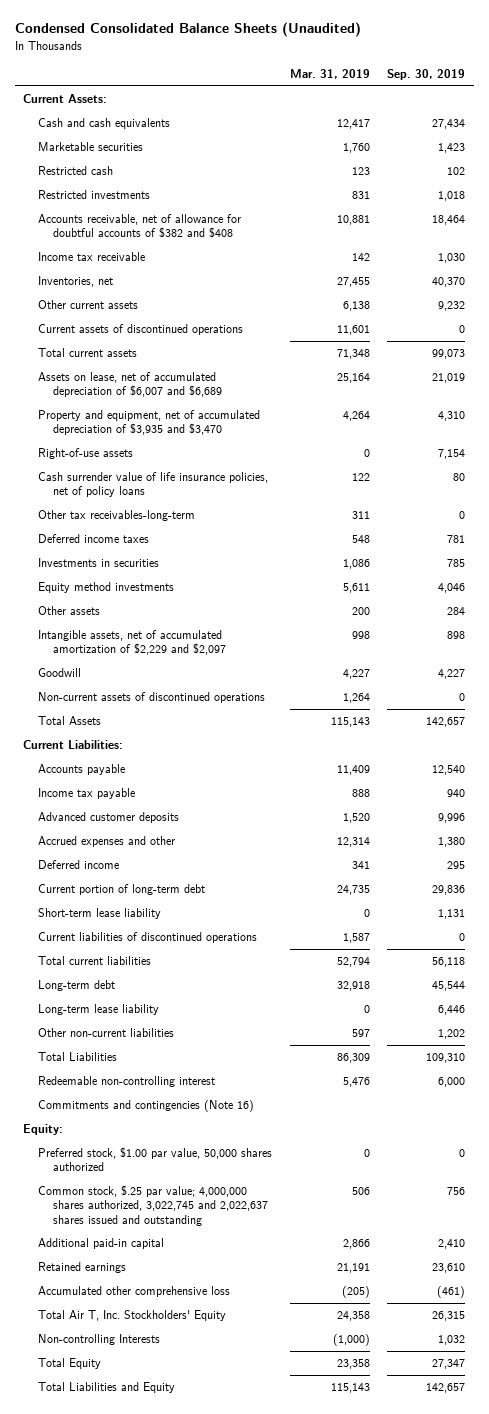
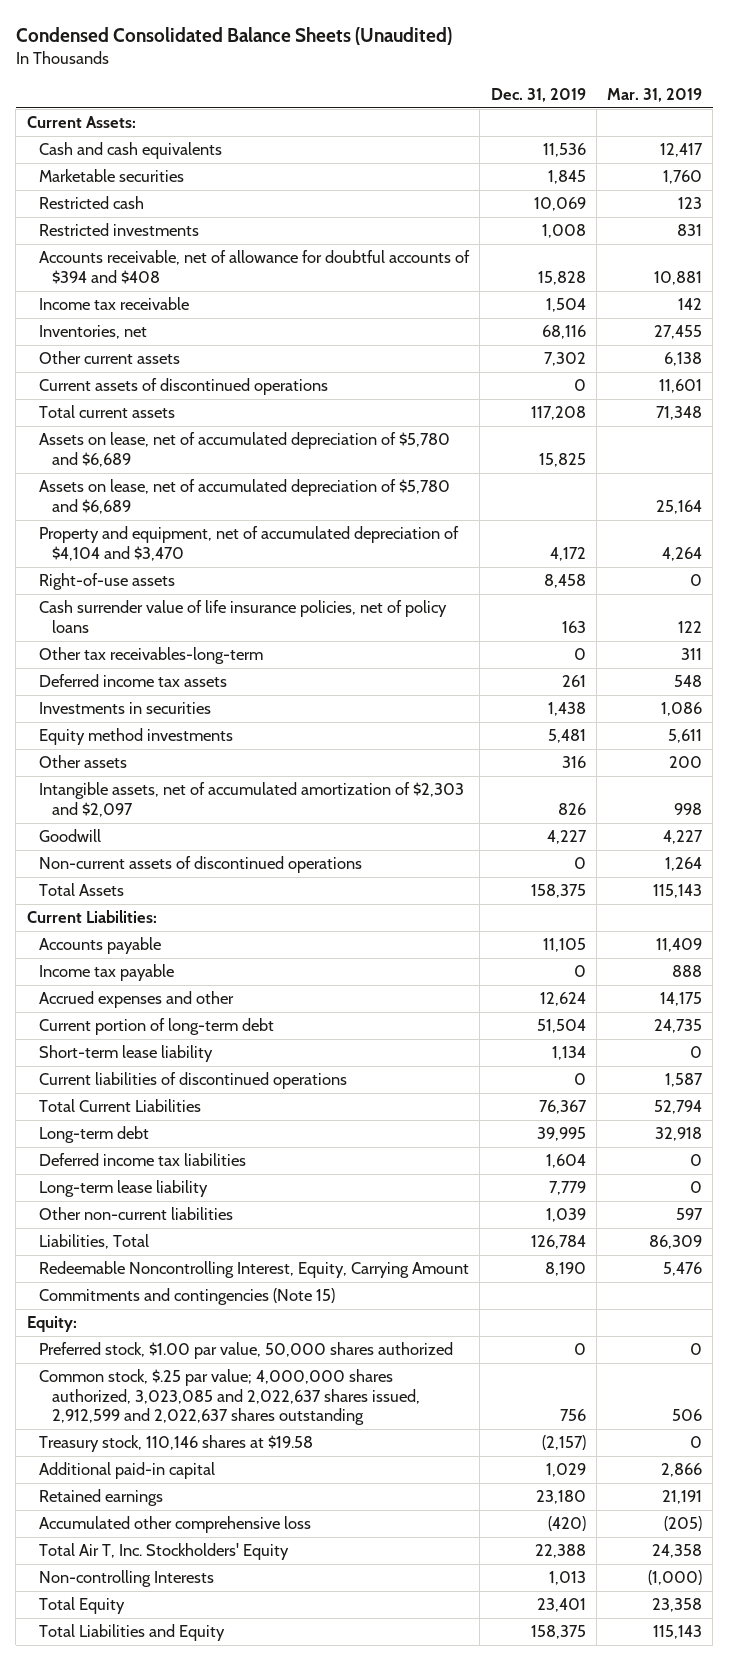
- | Mar. 31, 2019 | Sep. 30, 2019
+ | Dec. 31, 2019 | Mar. 31, 2019
- Accounts receivable, net of allowance for doubtful accounts of $382 and $408 | 10,881 | 18,464
+ Accounts receivable, net of allowance for doubtful accounts of $394 and $408 | 15,828 | 10,881
- Assets on lease, net of accumulated depreciation of $6,007 and $6,689 | 25,164 | 21,019
- Property and equipment, net of accumulated depreciation of $3,935 and $3,470 | 4,264 | 4,310
+ Assets on lease, net of accumulated depreciation of $5,780 and $6,689 | 15,825 |
+ Assets on lease, net of accumulated depreciation of $5,780 and $6,689 | | 25,164
+ Property and equipment, net of accumulated depreciation of $4,104 and $3,470 | 4,172 | 4,264
- Deferred income taxes | 548 | 781
+ Deferred income tax assets | 261 | 548
- Intangible assets, net of accumulated amortization of $2,229 and $2,097 | 998 | 898
+ Intangible assets, net of accumulated amortization of $2,303 and $2,097 | 826 | 998
- Advanced customer deposits | 1,520 | 9,996
- Accrued expenses and other | 12,314 | 1,380
- Deferred income | 341 | 295
+ Accrued expenses and other | 12,624 | 14,175
- Total current liabilities | 52,794 | 56,118
+ Total Current Liabilities | 76,367 | 52,794
+ Deferred income tax liabilities | 1,604 | 0
- Total Liabilities | 86,309 | 109,310
- Redeemable non-controlling interest | 5,476 | 6,000
- Commitments and contingencies (Note 16)
+ Liabilities, Total | 126,784 | 86,309
+ Redeemable Noncontrolling Interest, Equity, Carrying Amount | 8,190 | 5,476
+ Commitments and contingencies (Note 15)
- Common stock, $.25 par value; 4,000,000 shares authorized, 3,022,745 and 2,022,637 shares issued and outstanding | 506 | 756
+ Common stock, $.25 par value; 4,000,000 shares authorized, 3,023,085 and 2,022,637 shares issued, 2,912,599 and 2,022,637 shares outstanding | 756 | 506
+ Treasury stock, 110,146 shares at $19.58 | (2,157) | 0

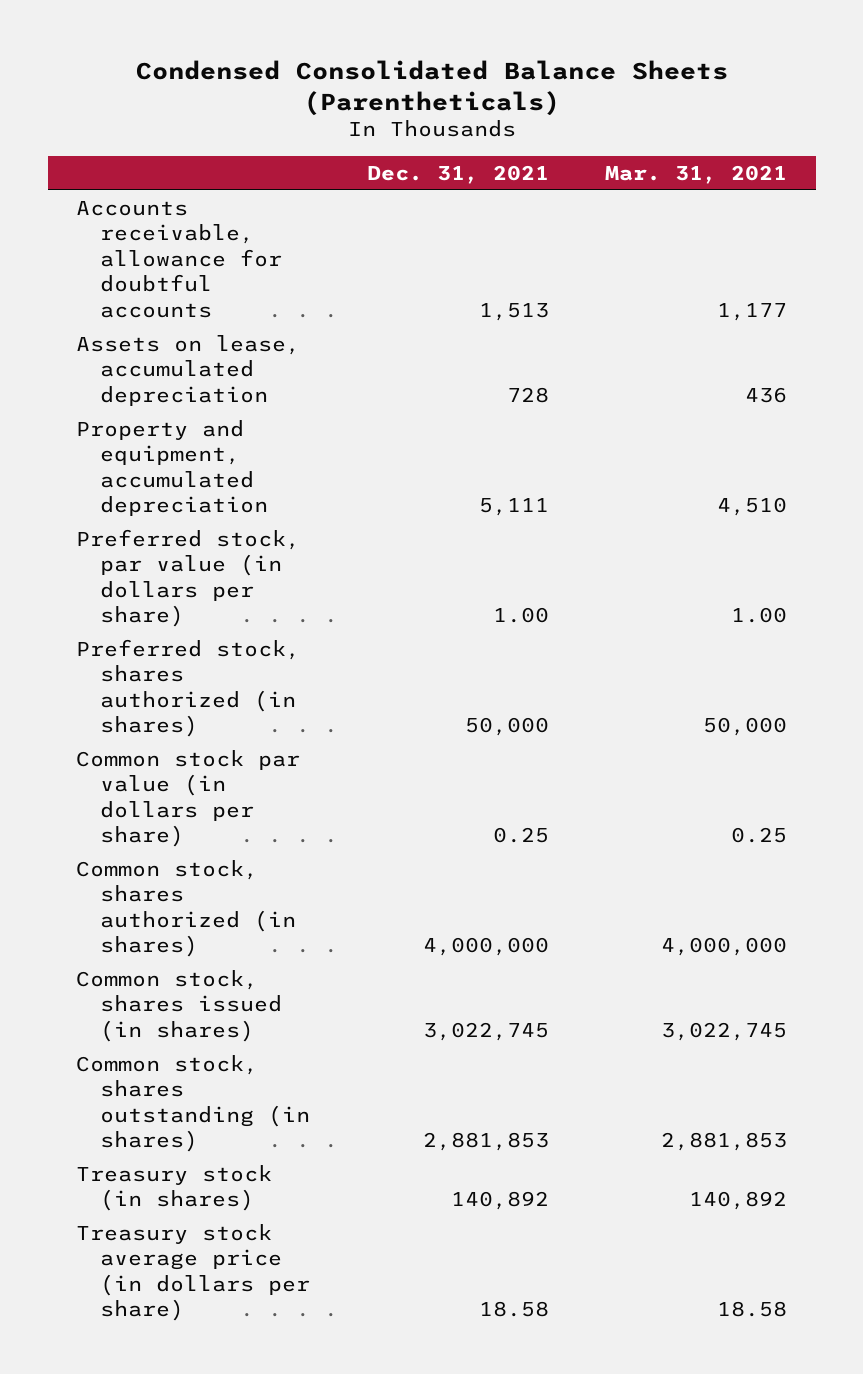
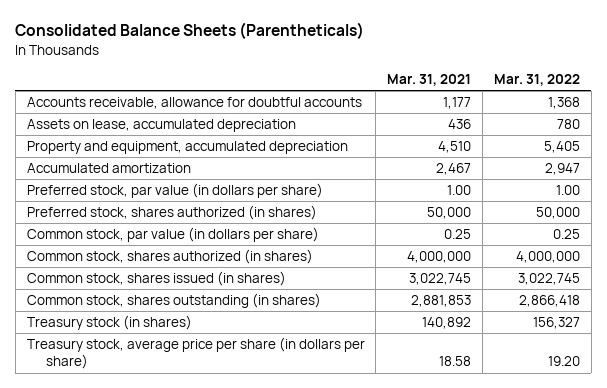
- Condensed Consolidated Balance Sheets (Parentheticals)
+ Consolidated Balance Sheets (Parentheticals)
- | Dec. 31, 2021 | Mar. 31, 2021
+ | Mar. 31, 2021 | Mar. 31, 2022
+ Accumulated amortization | 2,467 | 2,947
- Common stock par value (in dollars per share) | 0.25 | 0.25
+ Common stock, par value (in dollars per share) | 0.25 | 0.25
- Treasury stock average price (in dollars per share) | 18.58 | 18.58
+ Treasury stock, average price per share (in dollars per share) | 18.58 | 19.20

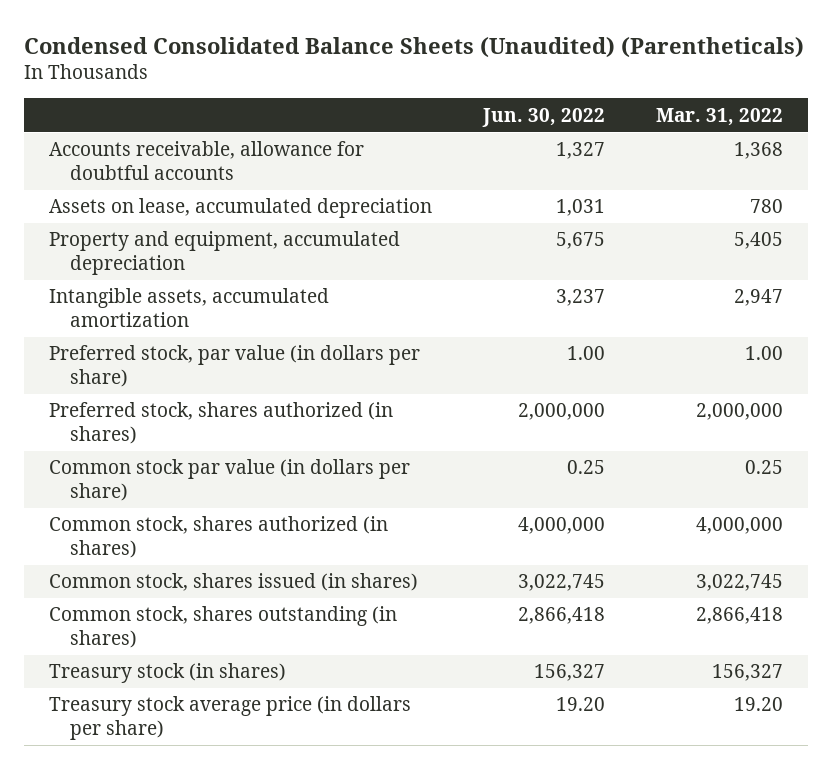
- Consolidated Balance Sheets (Parentheticals)
+ Condensed Consolidated Balance Sheets (Unaudited) (Parentheticals)
- | Mar. 31, 2021 | Mar. 31, 2022
+ | Jun. 30, 2022 | Mar. 31, 2022
- Accumulated amortization | 2,467 | 2,947
+ Intangible assets, accumulated amortization | 3,237 | 2,947
- Preferred stock, shares authorized (in shares) | 50,000 | 50,000
- Common stock, par value (in dollars per share) | 0.25 | 0.25
+ Preferred stock, shares authorized (in shares) | 2,000,000 | 2,000,000
+ Common stock par value (in dollars per share) | 0.25 | 0.25
- Treasury stock, average price per share (in dollars per share) | 18.58 | 19.20
+ Treasury stock average price (in dollars per share) | 19.20 | 19.20

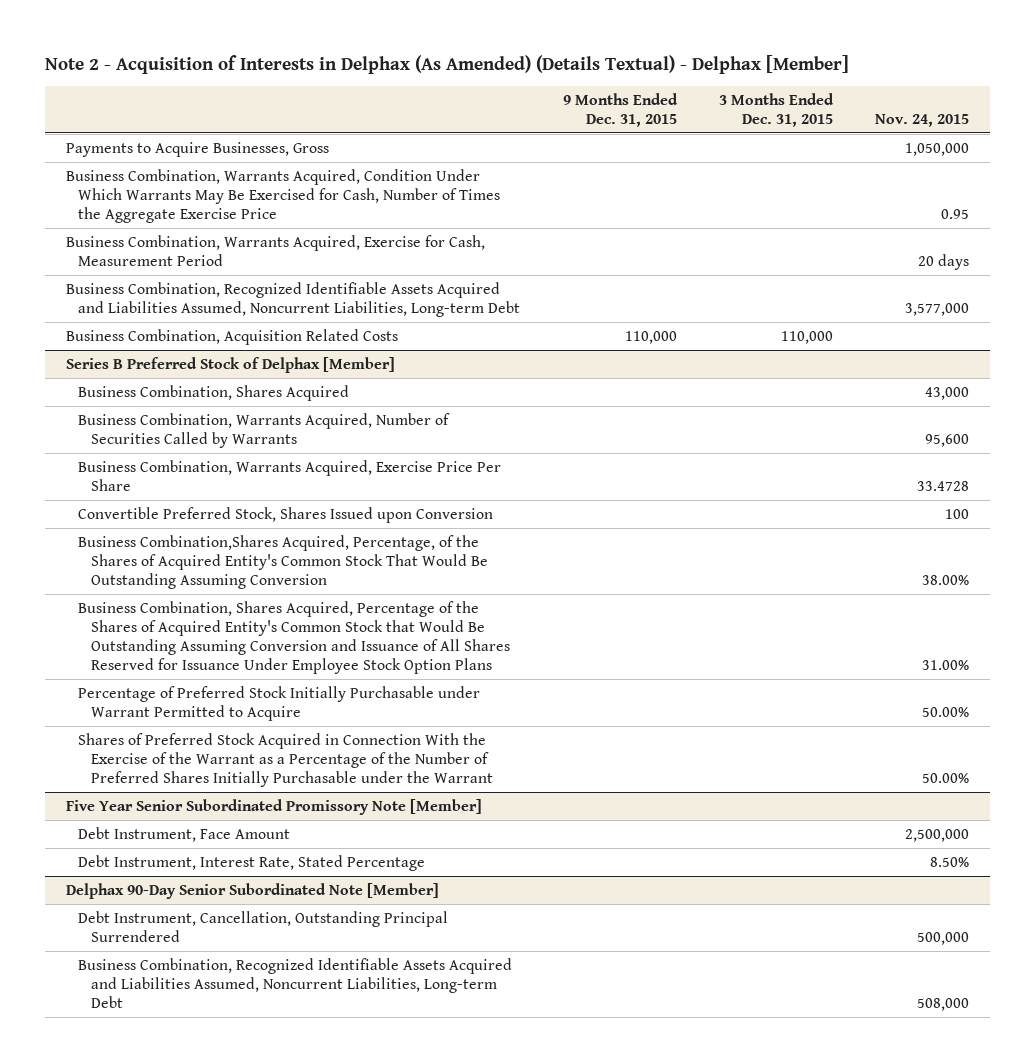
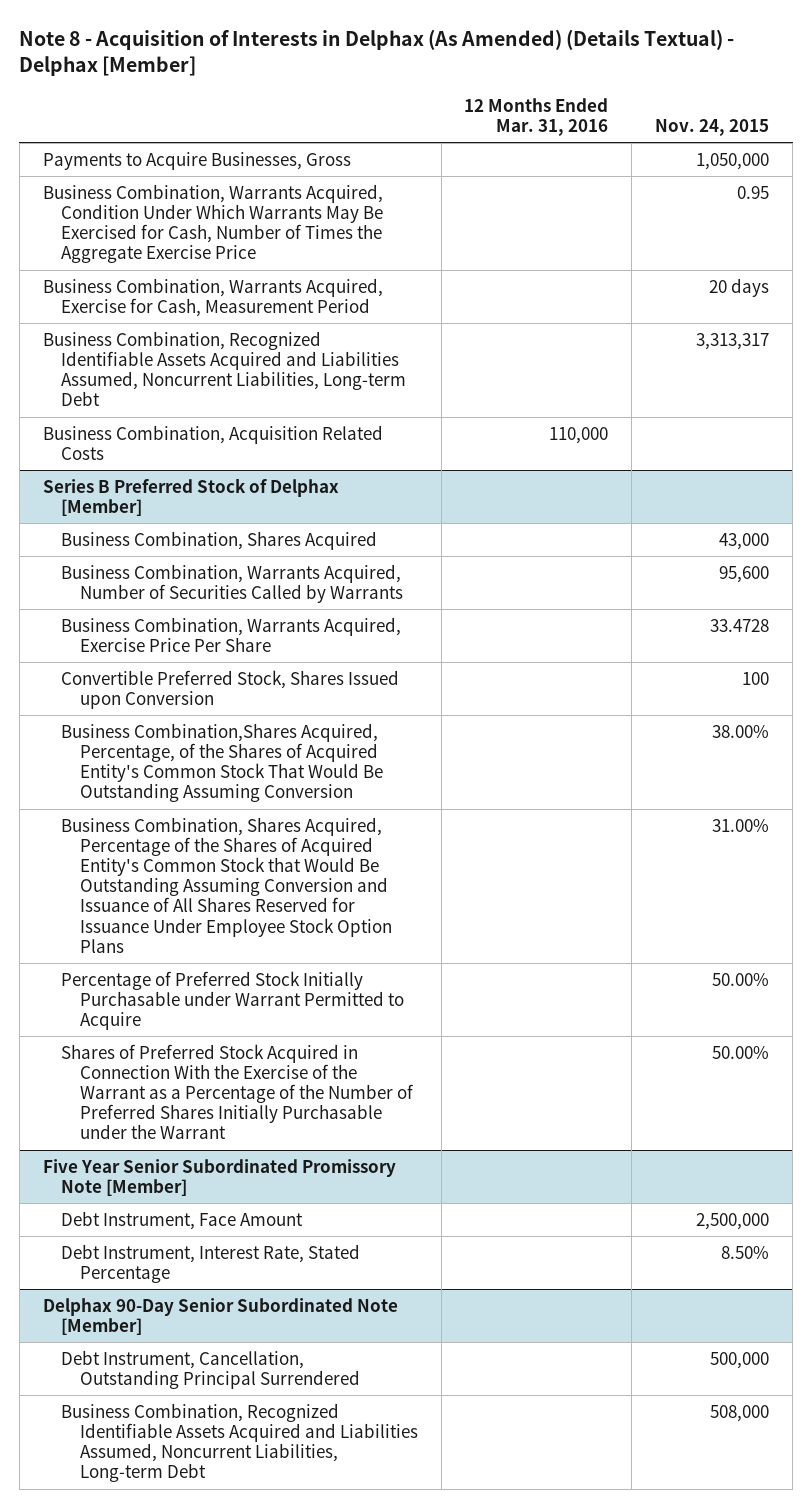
- Note 2 - Acquisition of Interests in Delphax (As Amended) (Details Textual) - Delphax [Member]
+ Note 8 - Acquisition of Interests in Delphax (As Amended) (Details Textual) - Delphax [Member]
- | 9 Months Ended Dec. 31, 2015 | 3 Months Ended Dec. 31, 2015 | Nov. 24, 2015
+ | 12 Months Ended Mar. 31, 2016 | Nov. 24, 2015
- Business Combination, Recognized Identifiable Assets Acquired and Liabilities Assumed, Noncurrent Liabilities, Long-term Debt | | | 3,577,000
+ Business Combination, Recognized Identifiable Assets Acquired and Liabilities Assumed, Noncurrent Liabilities, Long-term Debt | | 3,313,317

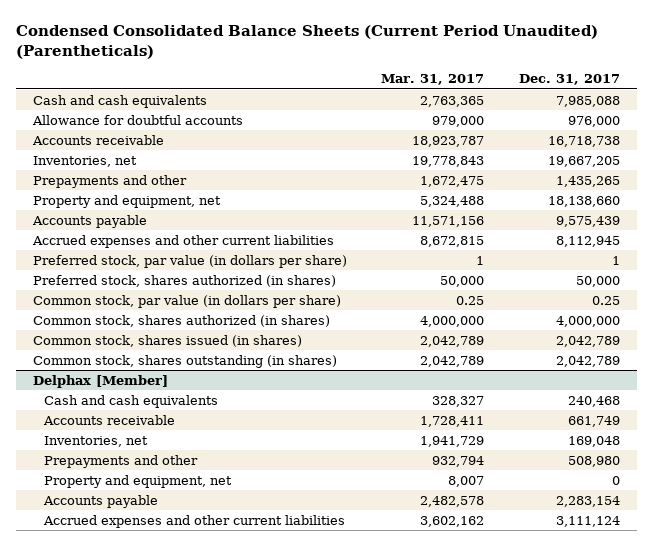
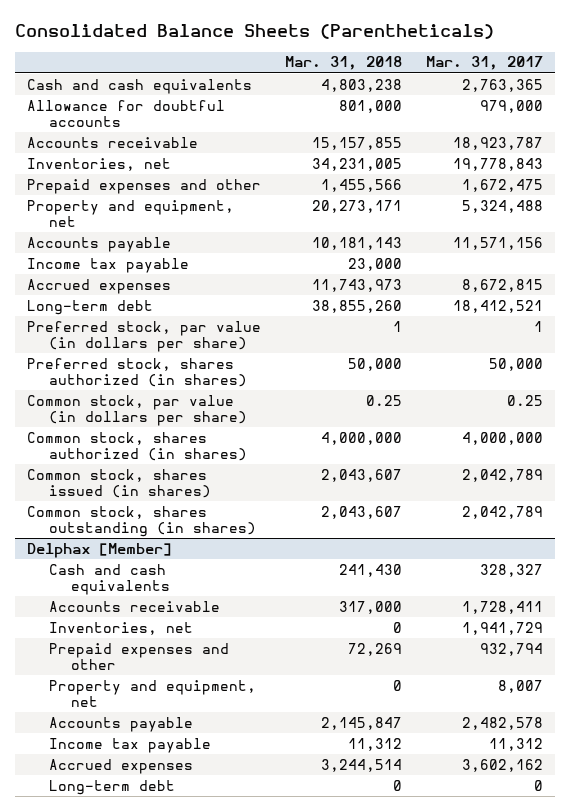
- Condensed Consolidated Balance Sheets (Current Period Unaudited) (Parentheticals)
+ Consolidated Balance Sheets (Parentheticals)
- | Mar. 31, 2017 | Dec. 31, 2017
+ | Mar. 31, 2018 | Mar. 31, 2017
- Prepayments and other | 1,672,475 | 1,435,265
+ Prepaid expenses and other | 1,455,566 | 1,672,475
- Accrued expenses and other current liabilities | 8,672,815 | 8,112,945
+ Income tax payable | 23,000 |
+ Accrued expenses | 11,743,973 | 8,672,815
+ Long-term debt | 38,855,260 | 18,412,521
@ Delphax [Member]
- Prepayments and other | 932,794 | 508,980
+ Prepaid expenses and other | 72,269 | 932,794
- Accrued expenses and other current liabilities | 3,602,162 | 3,111,124
+ Income tax payable | 11,312 | 11,312
+ Accrued expenses | 3,244,514 | 3,602,162
+ Long-term debt | 0 | 0

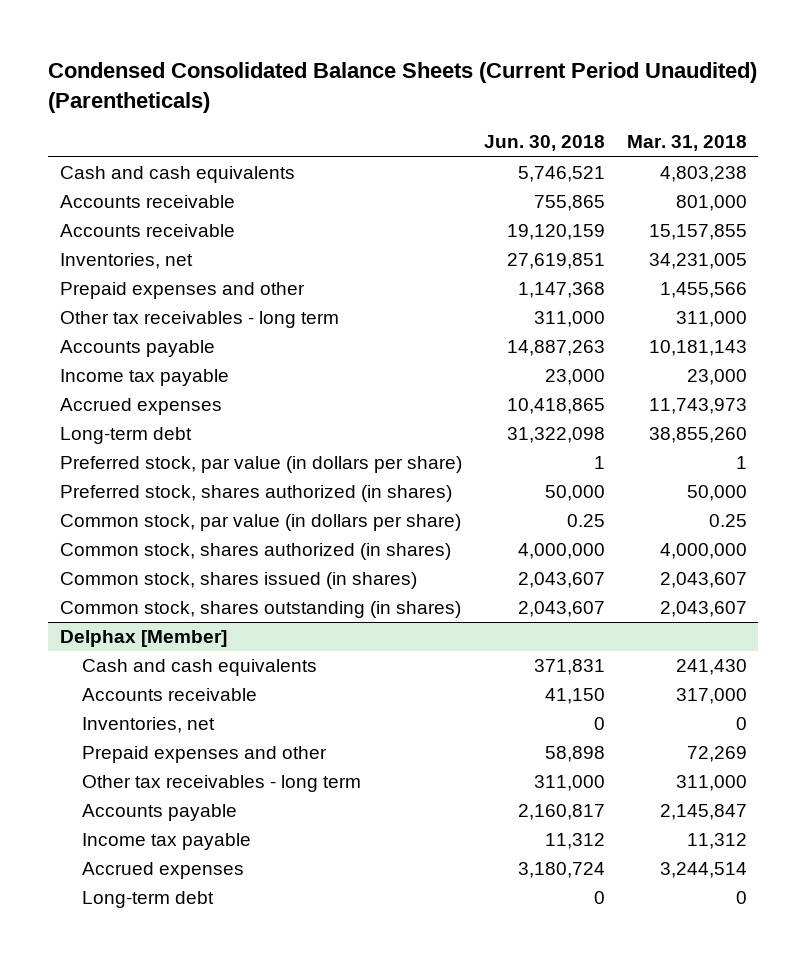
- Consolidated Balance Sheets (Parentheticals)
+ Condensed Consolidated Balance Sheets (Current Period Unaudited) (Parentheticals)
- | Mar. 31, 2018 | Mar. 31, 2017
+ | Jun. 30, 2018 | Mar. 31, 2018
- Allowance for doubtful accounts | 801,000 | 979,000
+ Accounts receivable | 755,865 | 801,000
- Property and equipment, net | 20,273,171 | 5,324,488
+ Other tax receivables - long term | 311,000 | 311,000
@ Delphax [Member]
- Property and equipment, net | 0 | 8,007
+ Other tax receivables - long term | 311,000 | 311,000

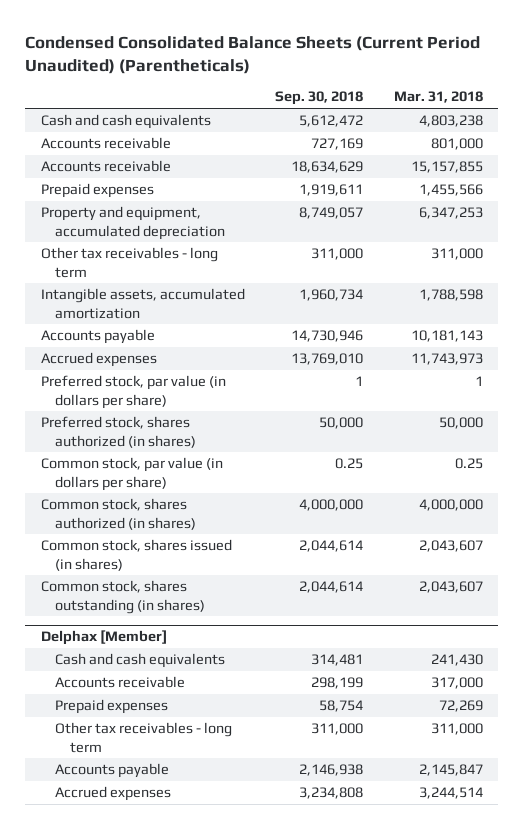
- | Jun. 30, 2018 | Mar. 31, 2018
+ | Sep. 30, 2018 | Mar. 31, 2018
- Inventories, net | 27,619,851 | 34,231,005
- Prepaid expenses and other | 1,147,368 | 1,455,566
+ Prepaid expenses | 1,919,611 | 1,455,566
+ Property and equipment, accumulated depreciation | 8,749,057 | 6,347,253
+ Intangible assets, accumulated amortization | 1,960,734 | 1,788,598
- Income tax payable | 23,000 | 23,000
- Long-term debt | 31,322,098 | 38,855,260
@ Delphax [Member]
- Inventories, net | 0 | 0
- Prepaid expenses and other | 58,898 | 72,269
+ Prepaid expenses | 58,754 | 72,269
- Income tax payable | 11,312 | 11,312
- Long-term debt | 0 | 0

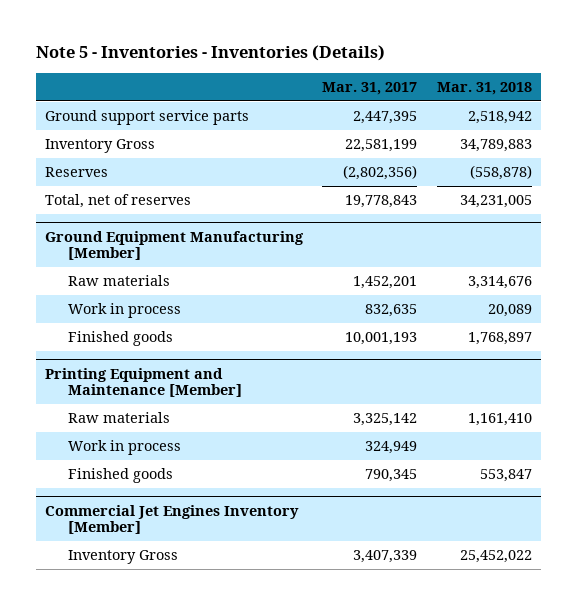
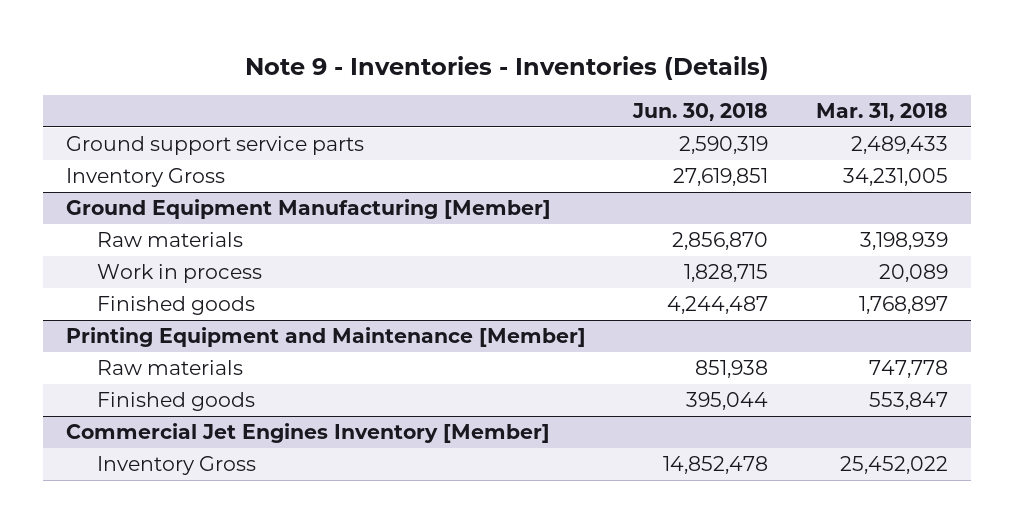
- Note 5 - Inventories - Inventories (Details)
+ Note 9 - Inventories - Inventories (Details)
- | Mar. 31, 2017 | Mar. 31, 2018
+ | Jun. 30, 2018 | Mar. 31, 2018
- Ground support service parts | 2,447,395 | 2,518,942
- Inventory Gross | 22,581,199 | 34,789,883
- Reserves | (2,802,356) | (558,878)
- Total, net of reserves | 19,778,843 | 34,231,005
+ Ground support service parts | 2,590,319 | 2,489,433
+ Inventory Gross | 27,619,851 | 34,231,005
@ Ground Equipment Manufacturing [Member]
- Raw materials | 1,452,201 | 3,314,676
+ Raw materials | 2,856,870 | 3,198,939
@ Printing Equipment and Maintenance [Member]
- Raw materials | 3,325,142 | 1,161,410
- Work in process | 324,949 |
+ Raw materials | 851,938 | 747,778

